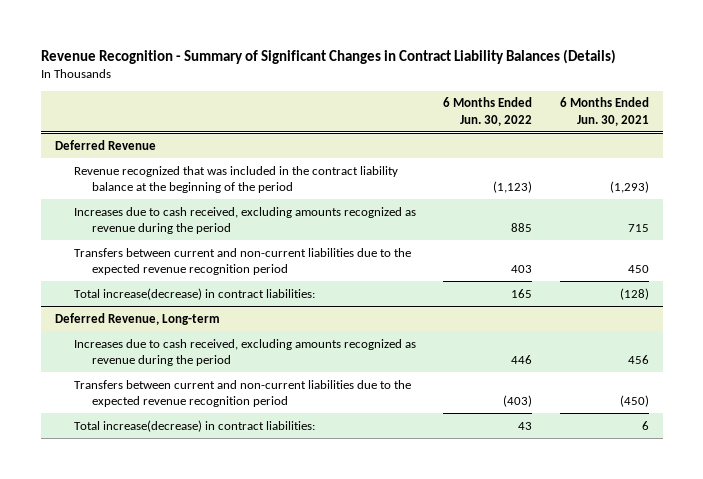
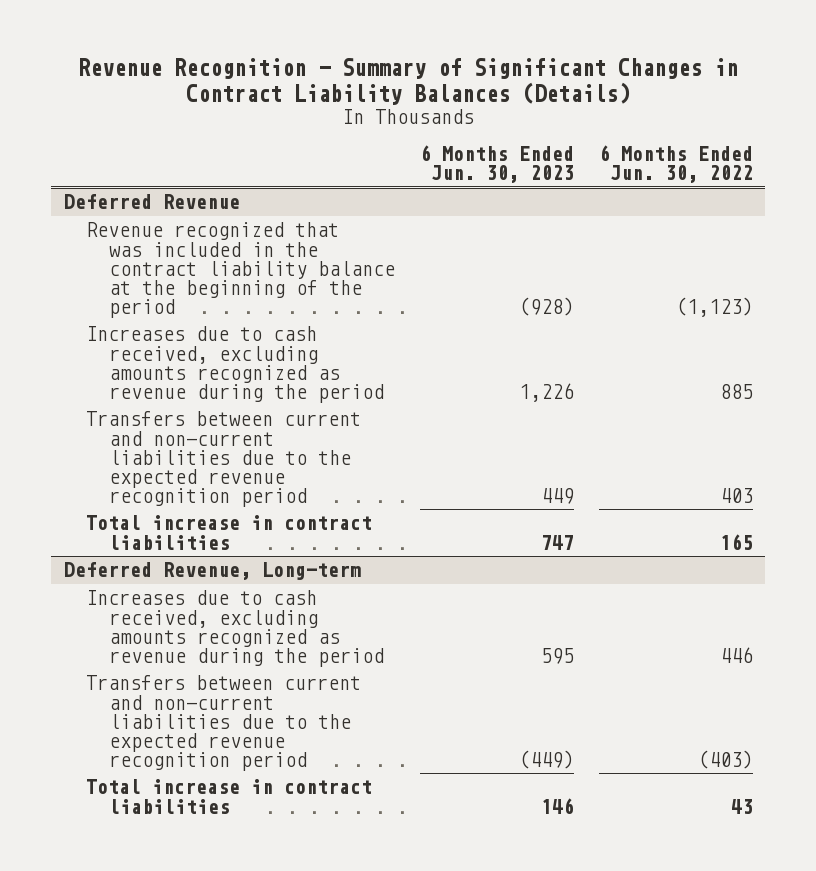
- | 6 Months Ended Jun. 30, 2022 | 6 Months Ended Jun. 30, 2021
+ | 6 Months Ended Jun. 30, 2023 | 6 Months Ended Jun. 30, 2022
@ Deferred Revenue
- Total increase(decrease) in contract liabilities: | 165 | (128)
+ Total increase in contract liabilities | 747 | 165
@ Deferred Revenue, Long-term
- Total increase(decrease) in contract liabilities: | 43 | 6
+ Total increase in contract liabilities | 146 | 43

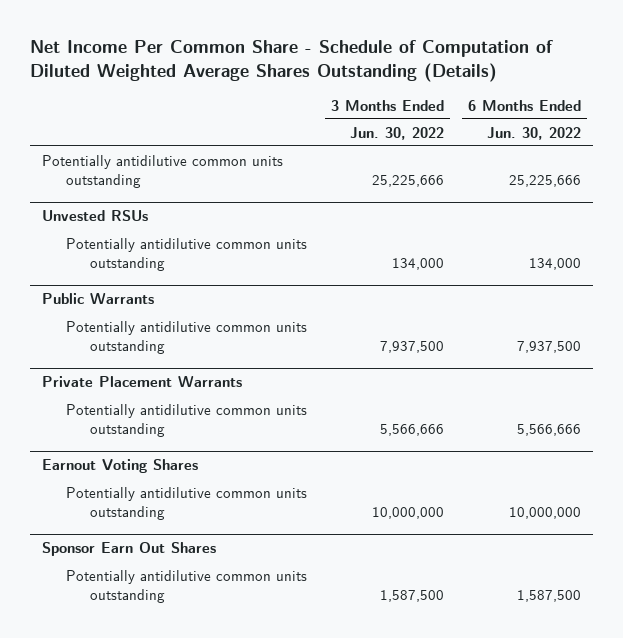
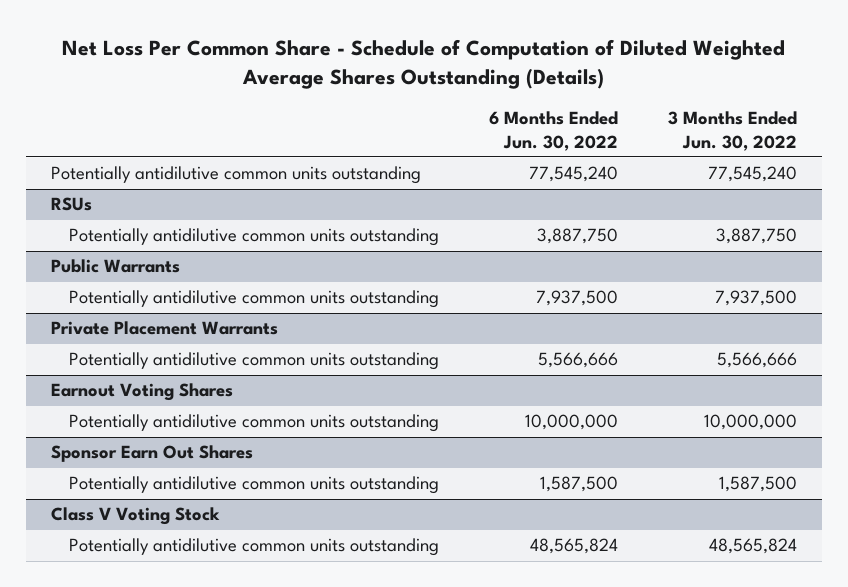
- Net Income Per Common Share - Schedule of Computation of Diluted Weighted Average Shares Outstanding (Details)
+ Net Loss Per Common Share - Schedule of Computation of Diluted Weighted Average Shares Outstanding (Details)
- | 3 Months Ended Jun. 30, 2022 | 6 Months Ended Jun. 30, 2022
+ | 6 Months Ended Jun. 30, 2022 | 3 Months Ended Jun. 30, 2022
- Potentially antidilutive common units outstanding | 25,225,666 | 25,225,666
- Unvested RSUs
- Potentially antidilutive common units outstanding | 134,000 | 134,000
+ Potentially antidilutive common units outstanding | 77,545,240 | 77,545,240
+ RSUs
+ Potentially antidilutive common units outstanding | 3,887,750 | 3,887,750
+ Class V Voting Stock
+ Potentially antidilutive common units outstanding | 48,565,824 | 48,565,824

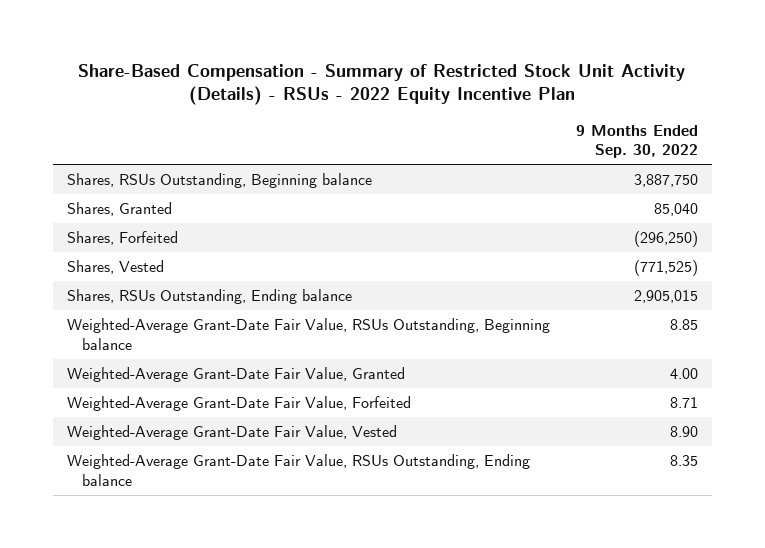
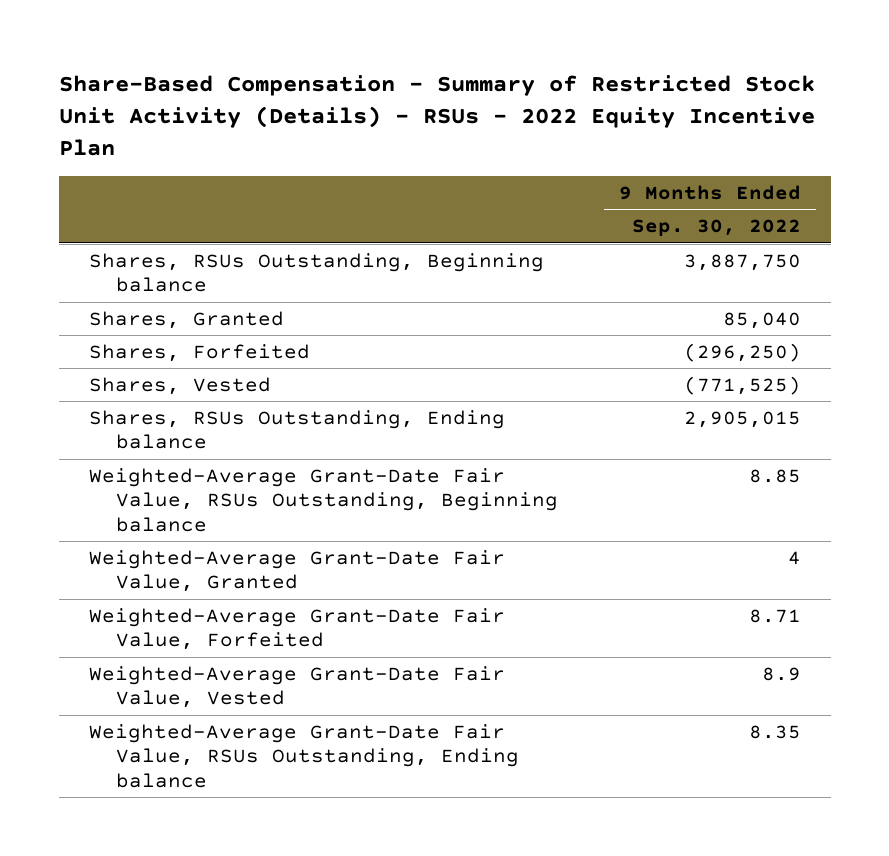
- Weighted-Average Grant-Date Fair Value, Granted | 4.00
+ Weighted-Average Grant-Date Fair Value, Granted | 4
- Weighted-Average Grant-Date Fair Value, Vested | 8.90
+ Weighted-Average Grant-Date Fair Value, Vested | 8.9

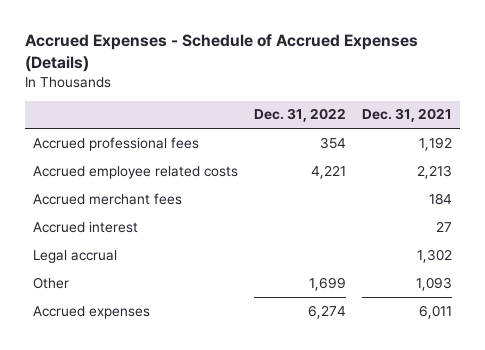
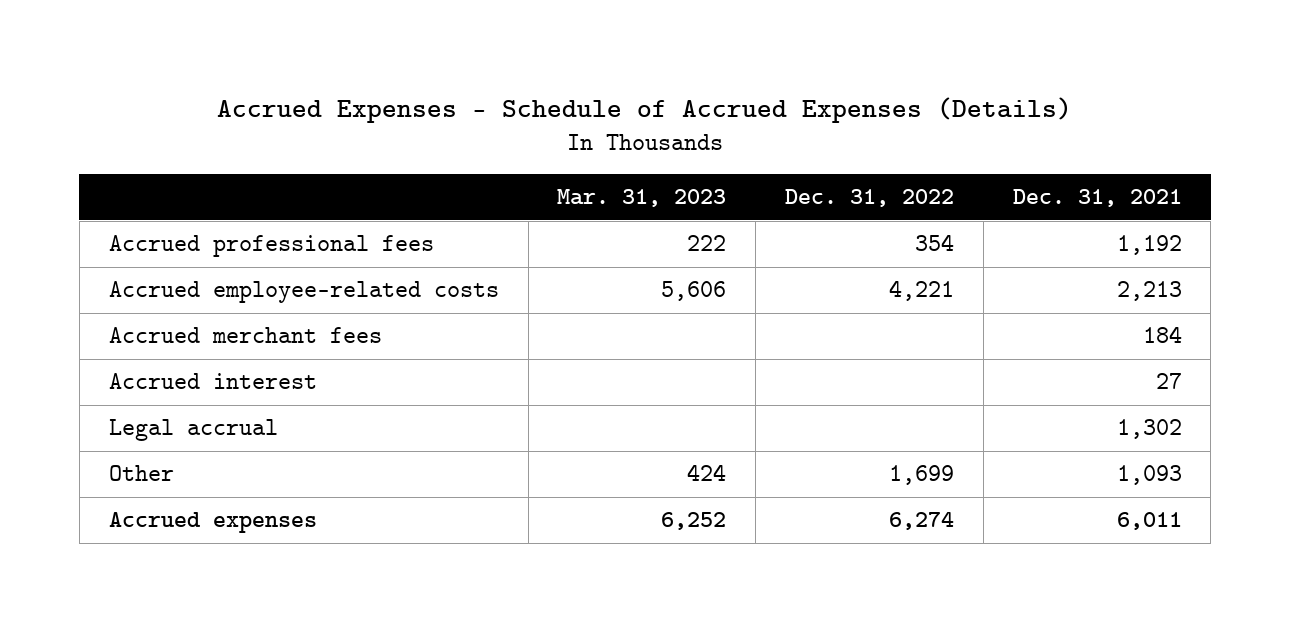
- | Dec. 31, 2022 | Dec. 31, 2021
+ | Mar. 31, 2023 | Dec. 31, 2022 | Dec. 31, 2021
- Accrued employee related costs | 4,221 | 2,213
+ Accrued employee-related costs | 5,606 | 4,221 | 2,213

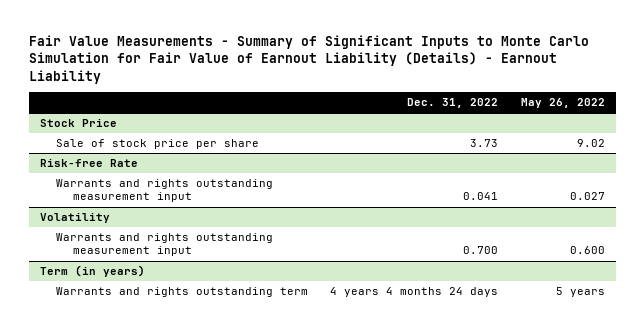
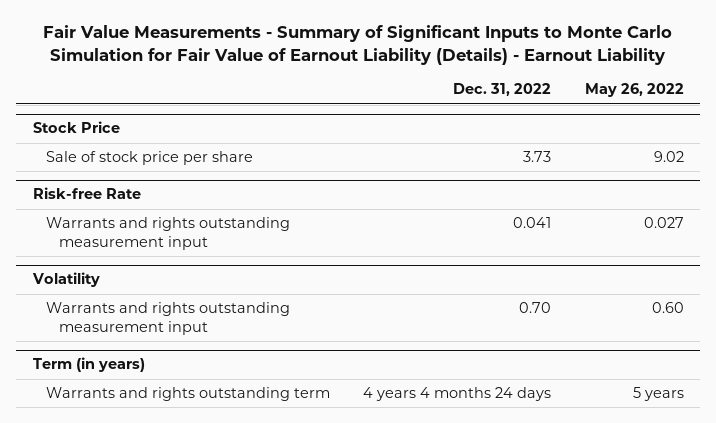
@ Volatility
- Warrants and rights outstanding measurement input | 0.700 | 0.600
+ Warrants and rights outstanding measurement input | 0.70 | 0.60

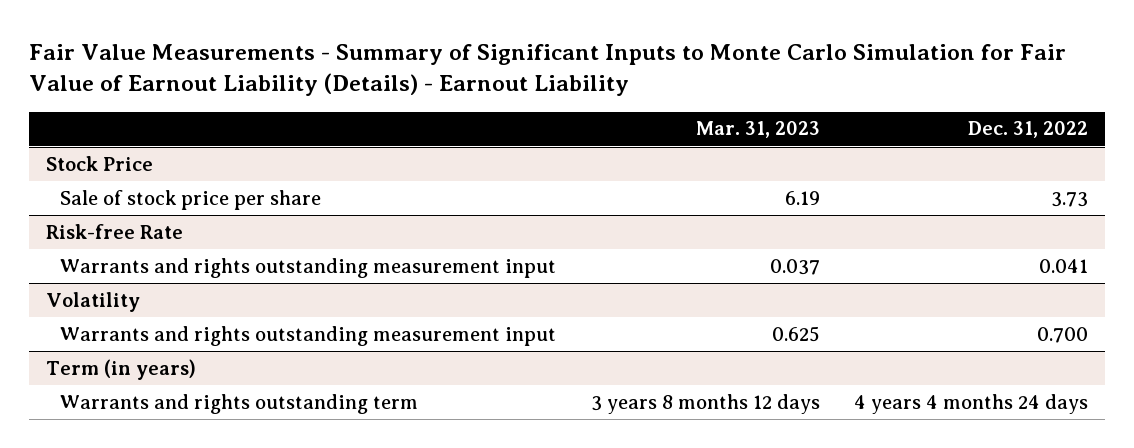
- | Dec. 31, 2022 | May 26, 2022
+ | Mar. 31, 2023 | Dec. 31, 2022
@ Volatility
- Warrants and rights outstanding measurement input | 0.70 | 0.60
+ Warrants and rights outstanding measurement input | 0.625 | 0.700

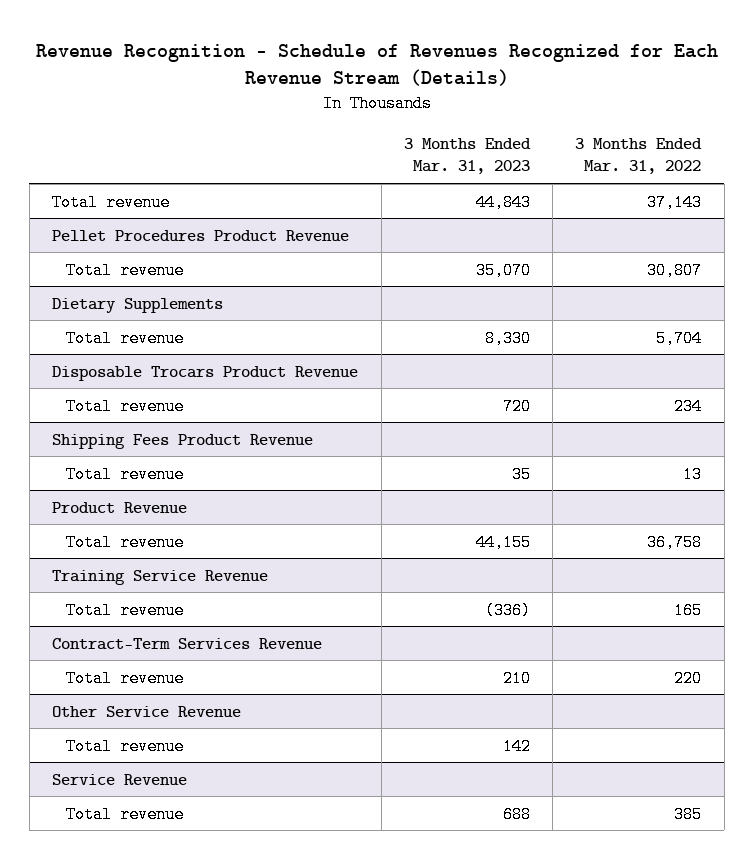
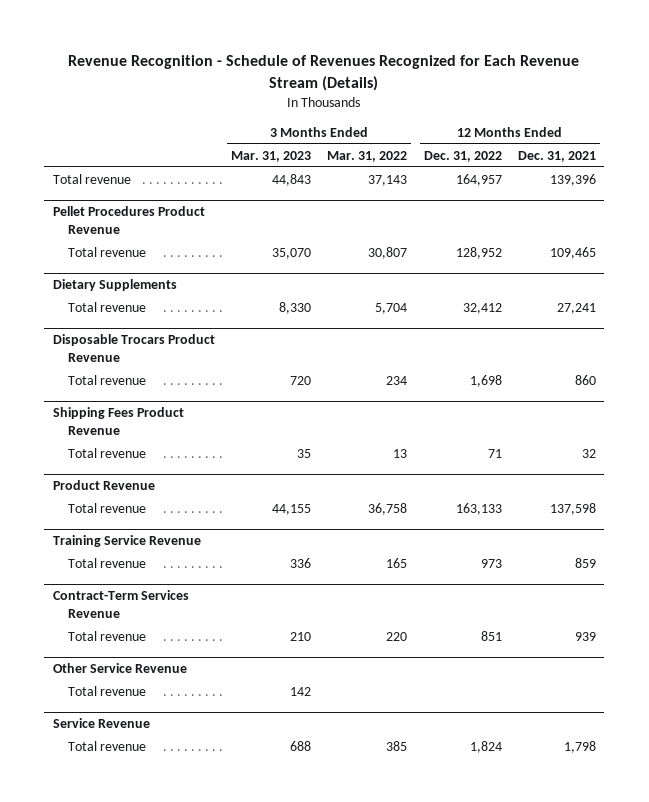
- | 3 Months Ended Mar. 31, 2023 | 3 Months Ended Mar. 31, 2022
+ | 3 Months Ended Mar. 31, 2023 | 3 Months Ended Mar. 31, 2022 | 12 Months Ended Dec. 31, 2022 | 12 Months Ended Dec. 31, 2021
@ Training Service Revenue
- Total revenue | (336) | 165
+ Total revenue | 336 | 165 | 973 | 859

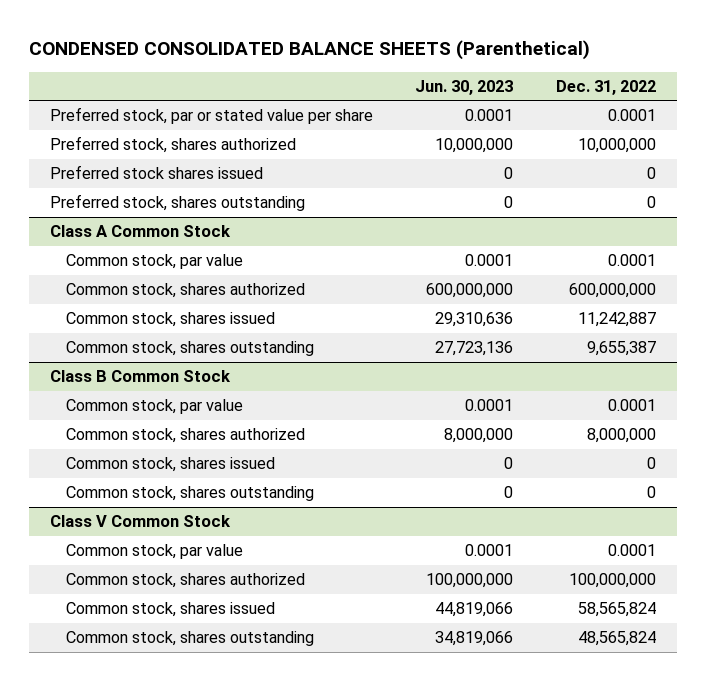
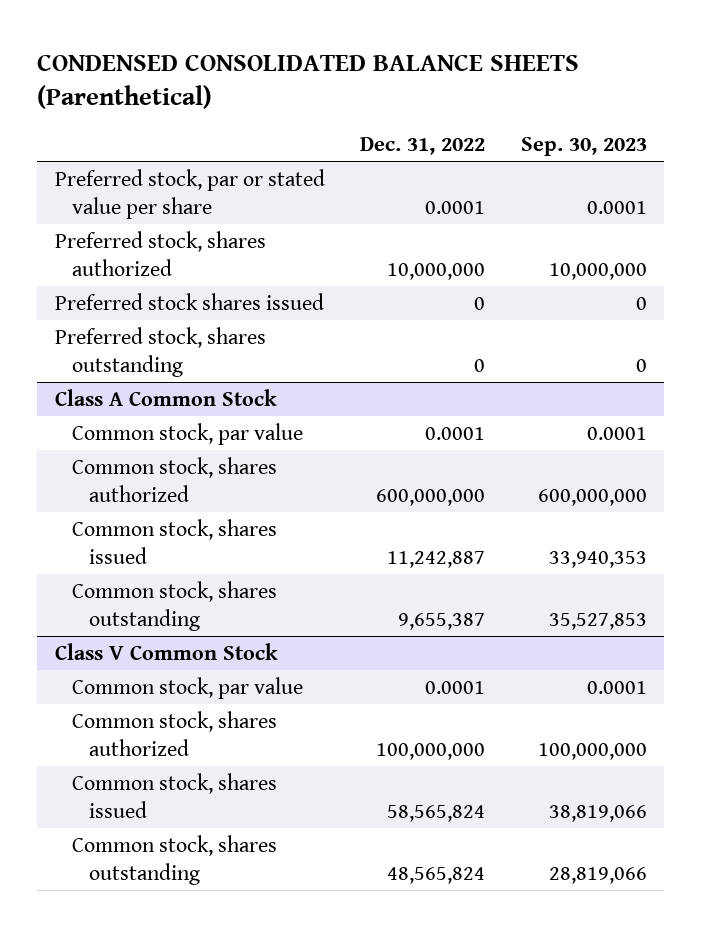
- | Jun. 30, 2023 | Dec. 31, 2022
+ | Dec. 31, 2022 | Sep. 30, 2023
- Class B Common Stock
- Common stock, par value | 0.0001 | 0.0001
- Common stock, shares authorized | 8,000,000 | 8,000,000
- Common stock, shares issued | 0 | 0
- Common stock, shares outstanding | 0 | 0

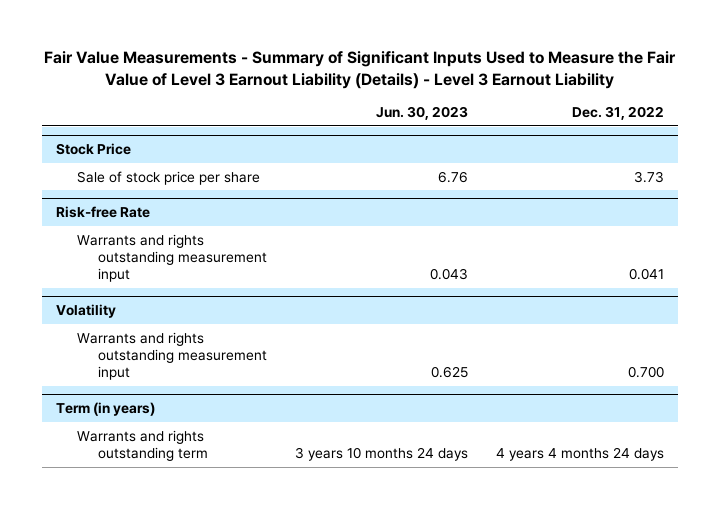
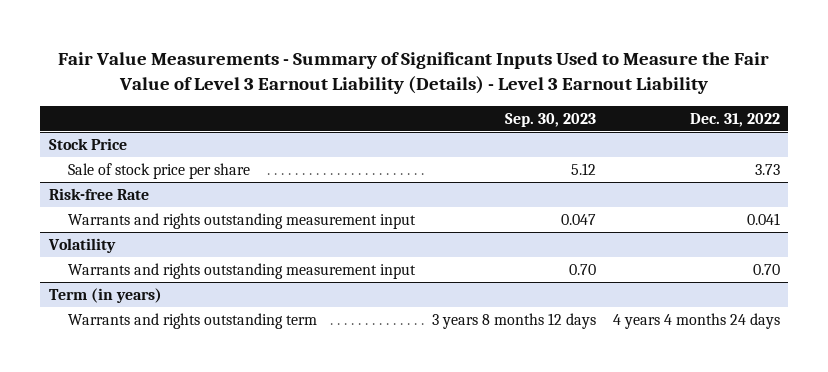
- | Jun. 30, 2023 | Dec. 31, 2022
+ | Sep. 30, 2023 | Dec. 31, 2022
@ Volatility
- Warrants and rights outstanding measurement input | 0.625 | 0.700
+ Warrants and rights outstanding measurement input | 0.70 | 0.70

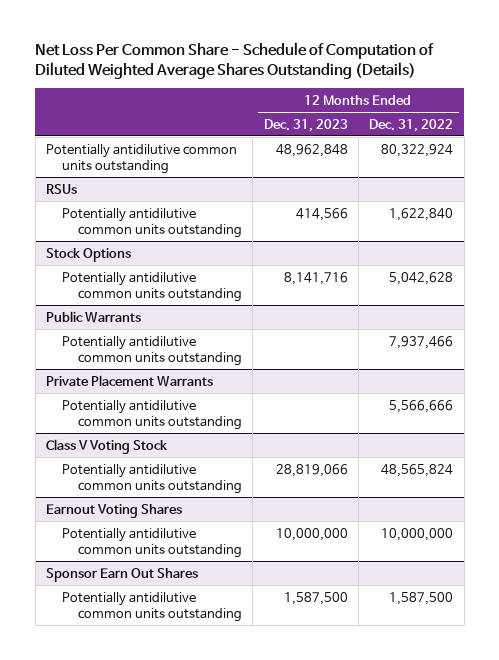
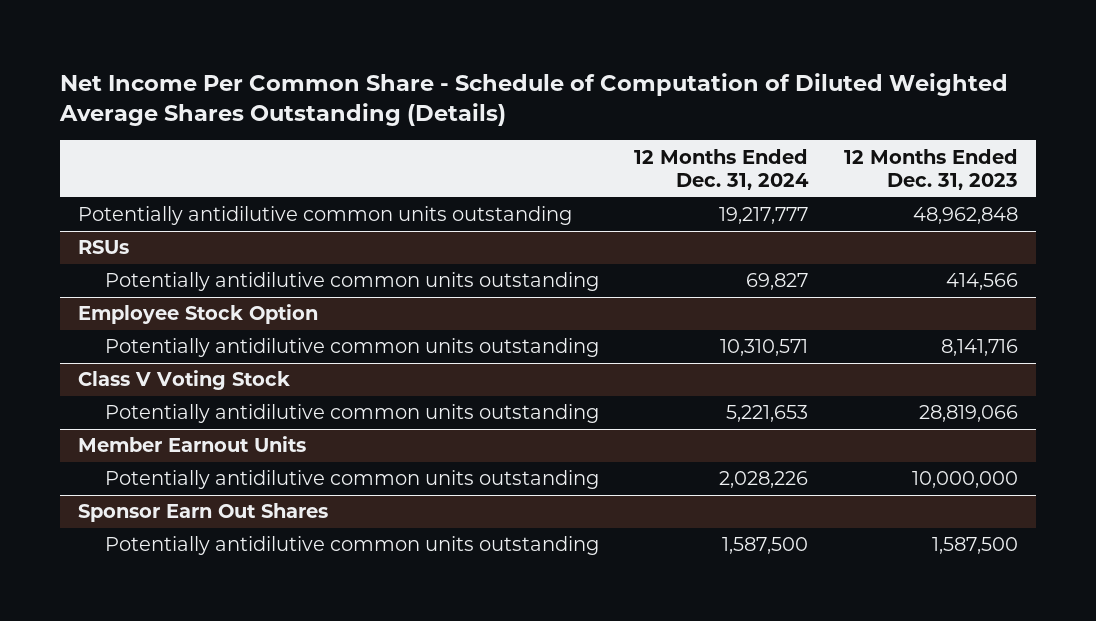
- Net Loss Per Common Share - Schedule of Computation of Diluted Weighted Average Shares Outstanding (Details)
+ Net Income Per Common Share - Schedule of Computation of Diluted Weighted Average Shares Outstanding (Details)
- | 12 Months Ended Dec. 31, 2023 | 12 Months Ended Dec. 31, 2022
+ | 12 Months Ended Dec. 31, 2024 | 12 Months Ended Dec. 31, 2023
- Stock Options
+ Employee Stock Option
- Public Warrants
- Potentially antidilutive common units outstanding | | 7,937,466
- Private Placement Warrants
- Potentially antidilutive common units outstanding | | 5,566,666
- Earnout Voting Shares
+ Member Earnout Units

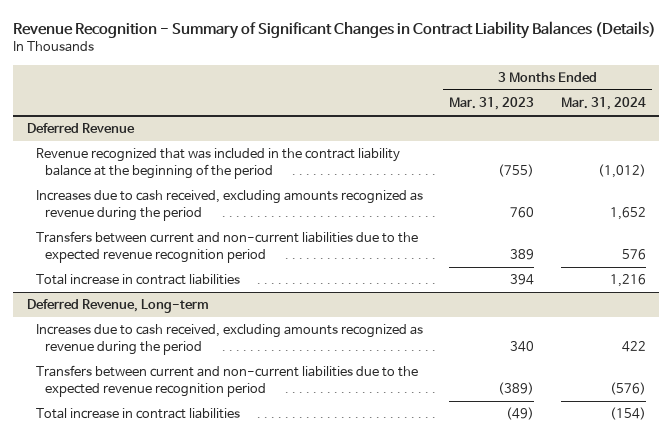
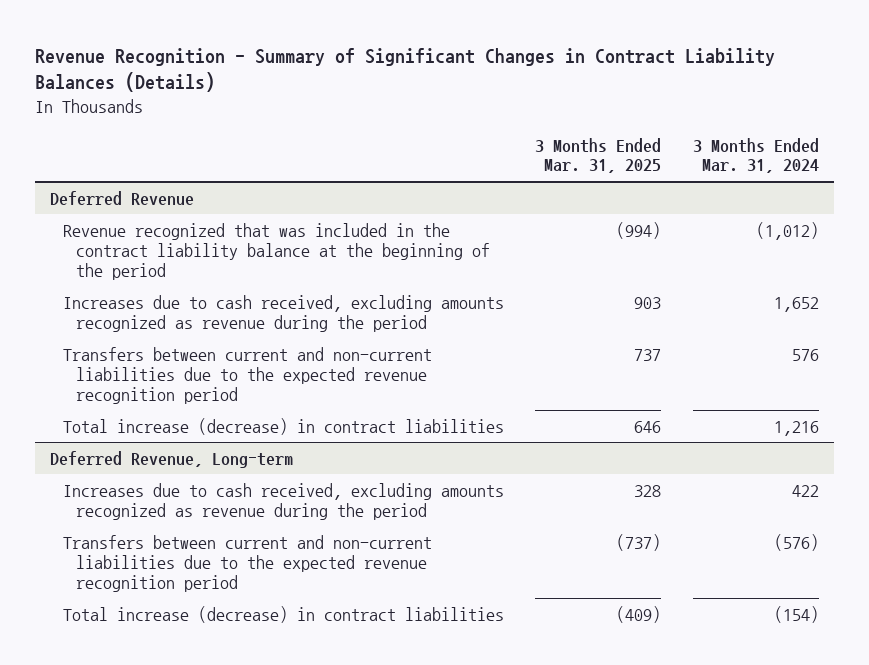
- | 3 Months Ended Mar. 31, 2023 | 3 Months Ended Mar. 31, 2024
+ | 3 Months Ended Mar. 31, 2025 | 3 Months Ended Mar. 31, 2024
@ Deferred Revenue
- Total increase in contract liabilities | 394 | 1,216
+ Total increase (decrease) in contract liabilities | 646 | 1,216
@ Deferred Revenue, Long-term
- Total increase in contract liabilities | (49) | (154)
+ Total increase (decrease) in contract liabilities | (409) | (154)

